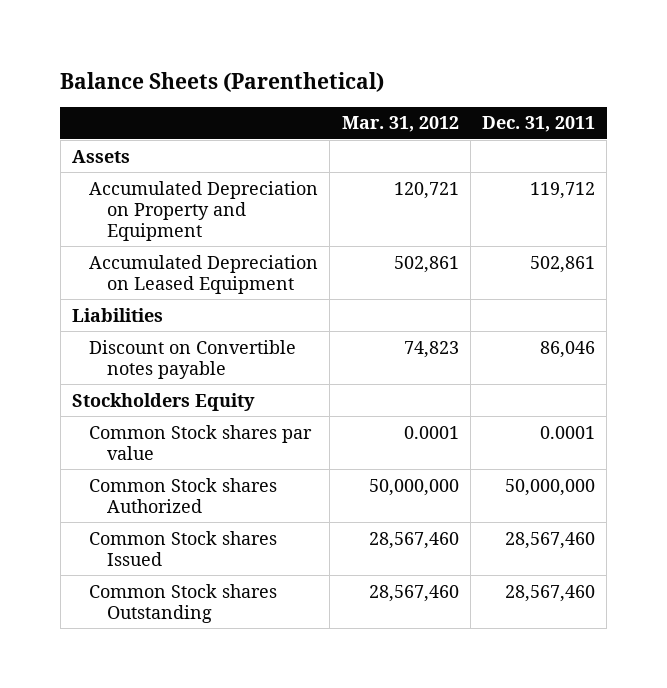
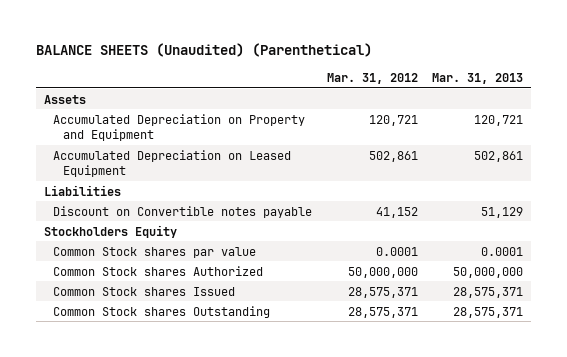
- Balance Sheets (Parenthetical)
+ BALANCE SHEETS (Unaudited) (Parenthetical)
- | Mar. 31, 2012 | Dec. 31, 2011
+ | Mar. 31, 2012 | Mar. 31, 2013
- Discount on Convertible notes payable | 74,823 | 86,046
+ Discount on Convertible notes payable | 41,152 | 51,129
- Common Stock shares Issued | 28,567,460 | 28,567,460
- Common Stock shares Outstanding | 28,567,460 | 28,567,460
+ Common Stock shares Issued | 28,575,371 | 28,575,371
+ Common Stock shares Outstanding | 28,575,371 | 28,575,371

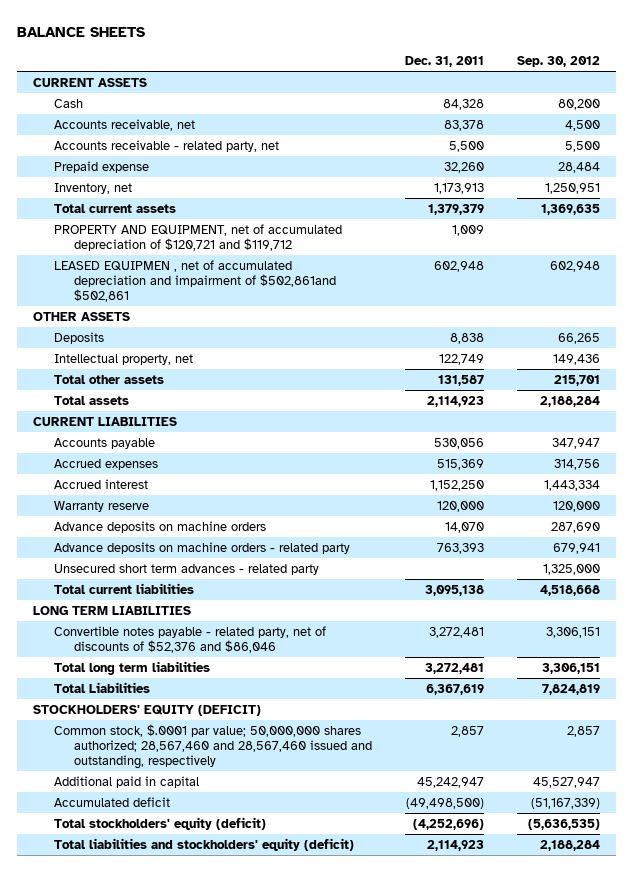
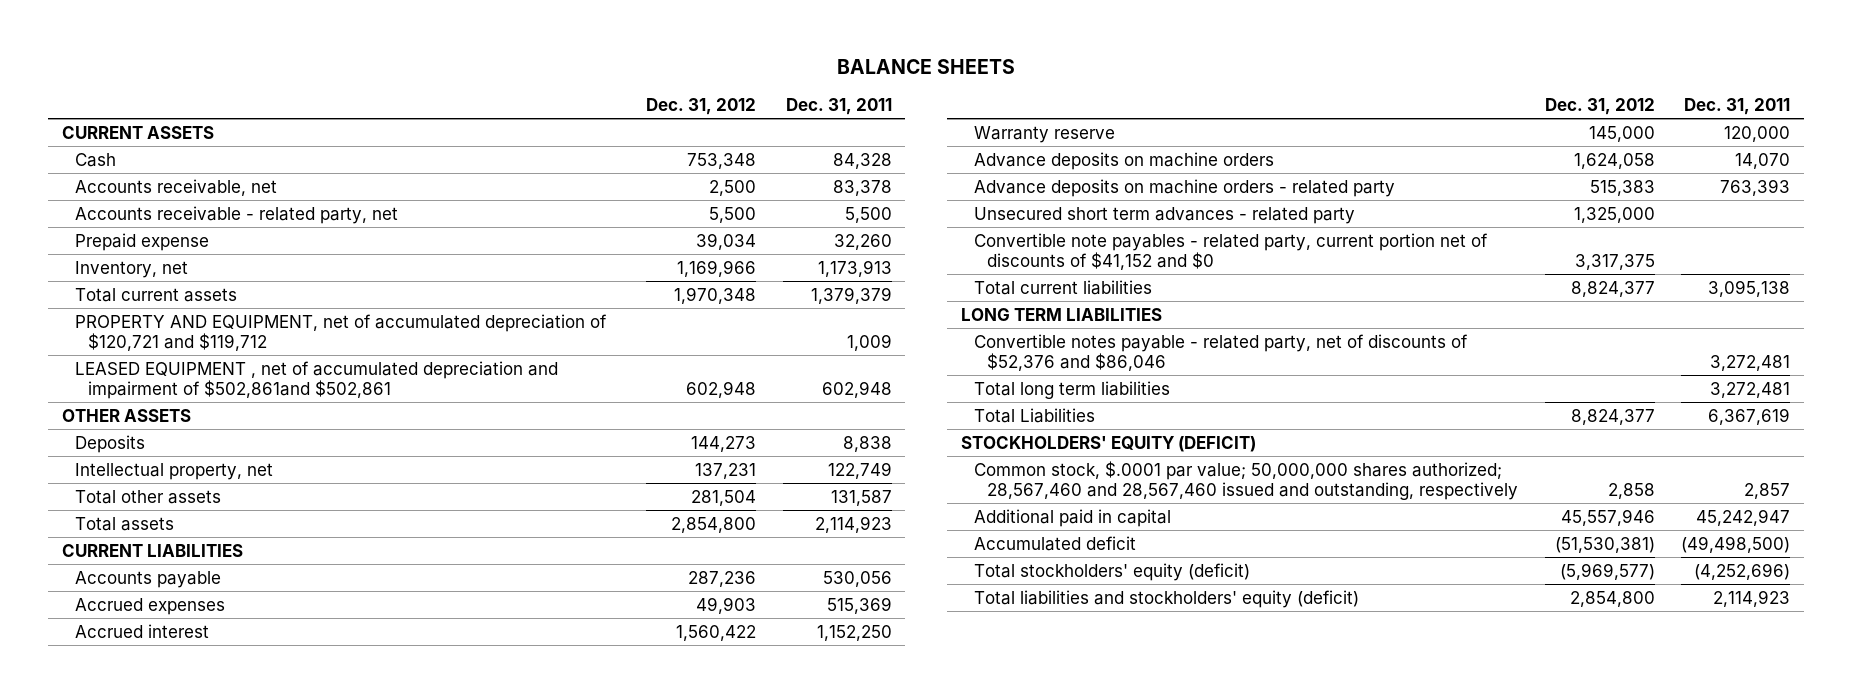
- | Dec. 31, 2011 | Sep. 30, 2012
+ | Dec. 31, 2012 | Dec. 31, 2011
- LEASED EQUIPMEN , net of accumulated depreciation and impairment of $502,861and $502,861 | 602,948 | 602,948
+ LEASED EQUIPMENT , net of accumulated depreciation and impairment of $502,861and $502,861 | 602,948 | 602,948
+ Convertible note payables - related party, current portion net of discounts of $41,152 and $0 | 3,317,375 |

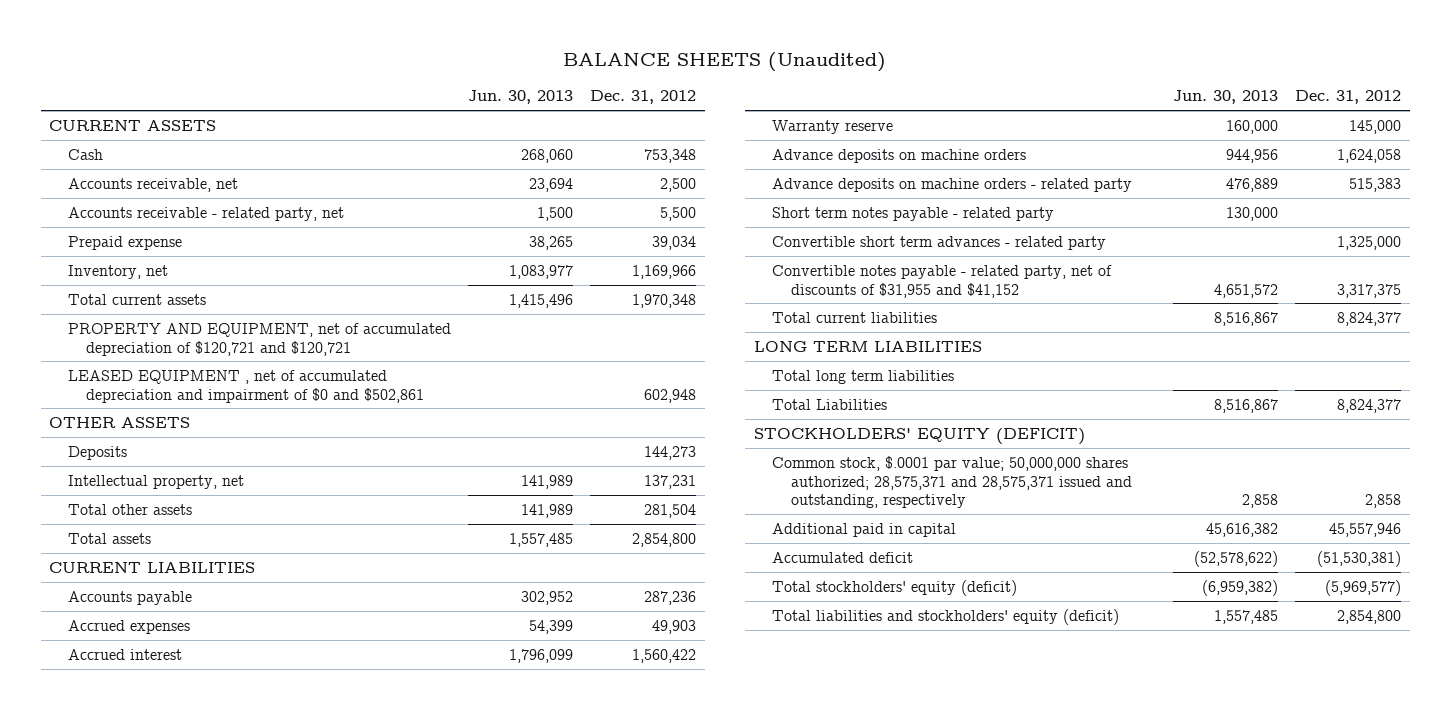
- BALANCE SHEETS
+ BALANCE SHEETS (Unaudited)
- | Dec. 31, 2012 | Dec. 31, 2011
+ | Jun. 30, 2013 | Dec. 31, 2012
- PROPERTY AND EQUIPMENT, net of accumulated depreciation of $120,721 and $119,712 | | 1,009
- LEASED EQUIPMENT , net of accumulated depreciation and impairment of $502,861and $502,861 | 602,948 | 602,948
+ PROPERTY AND EQUIPMENT, net of accumulated depreciation of $120,721 and $120,721
+ LEASED EQUIPMENT , net of accumulated depreciation and impairment of $0 and $502,861 | | 602,948
- Unsecured short term advances - related party | 1,325,000 |
- Convertible note payables - related party, current portion net of discounts of $41,152 and $0 | 3,317,375 |
+ Short term notes payable - related party | 130,000 |
+ Convertible short term advances - related party | | 1,325,000
+ Convertible notes payable - related party, net of discounts of $31,955 and $41,152 | 4,651,572 | 3,317,375
- Convertible notes payable - related party, net of discounts of $52,376 and $86,046 | | 3,272,481
- Common stock, $.0001 par value; 50,000,000 shares authorized; 28,567,460 and 28,567,460 issued and outstanding, respectively | 2,858 | 2,857
+ Common stock, $.0001 par value; 50,000,000 shares authorized; 28,575,371 and 28,575,371 issued and outstanding, respectively | 2,858 | 2,858

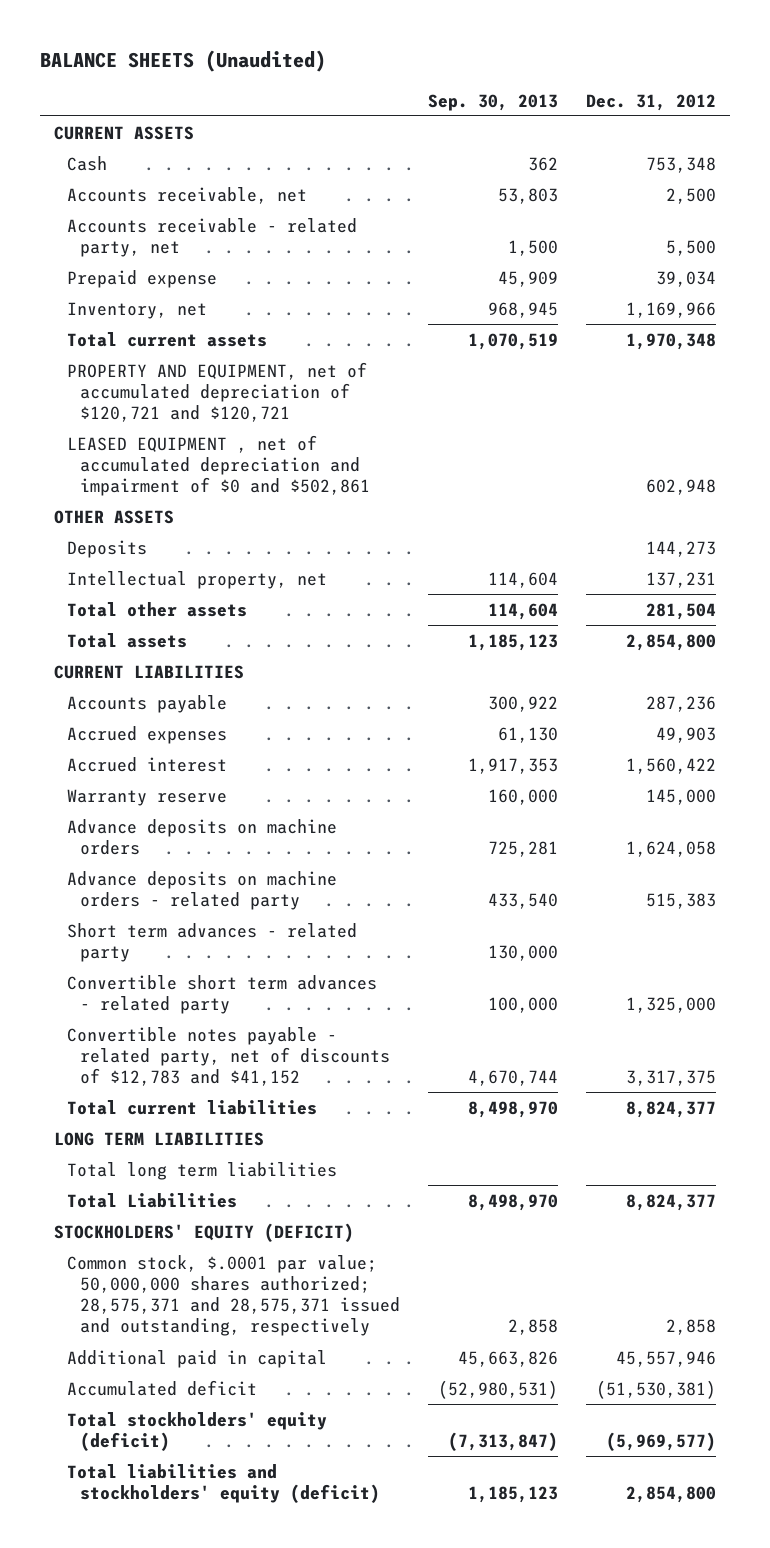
- | Jun. 30, 2013 | Dec. 31, 2012
+ | Sep. 30, 2013 | Dec. 31, 2012
- Short term notes payable - related party | 130,000 |
+ Short term advances - related party | 130,000 |
- Convertible notes payable - related party, net of discounts of $31,955 and $41,152 | 4,651,572 | 3,317,375
+ Convertible notes payable - related party, net of discounts of $12,783 and $41,152 | 4,670,744 | 3,317,375

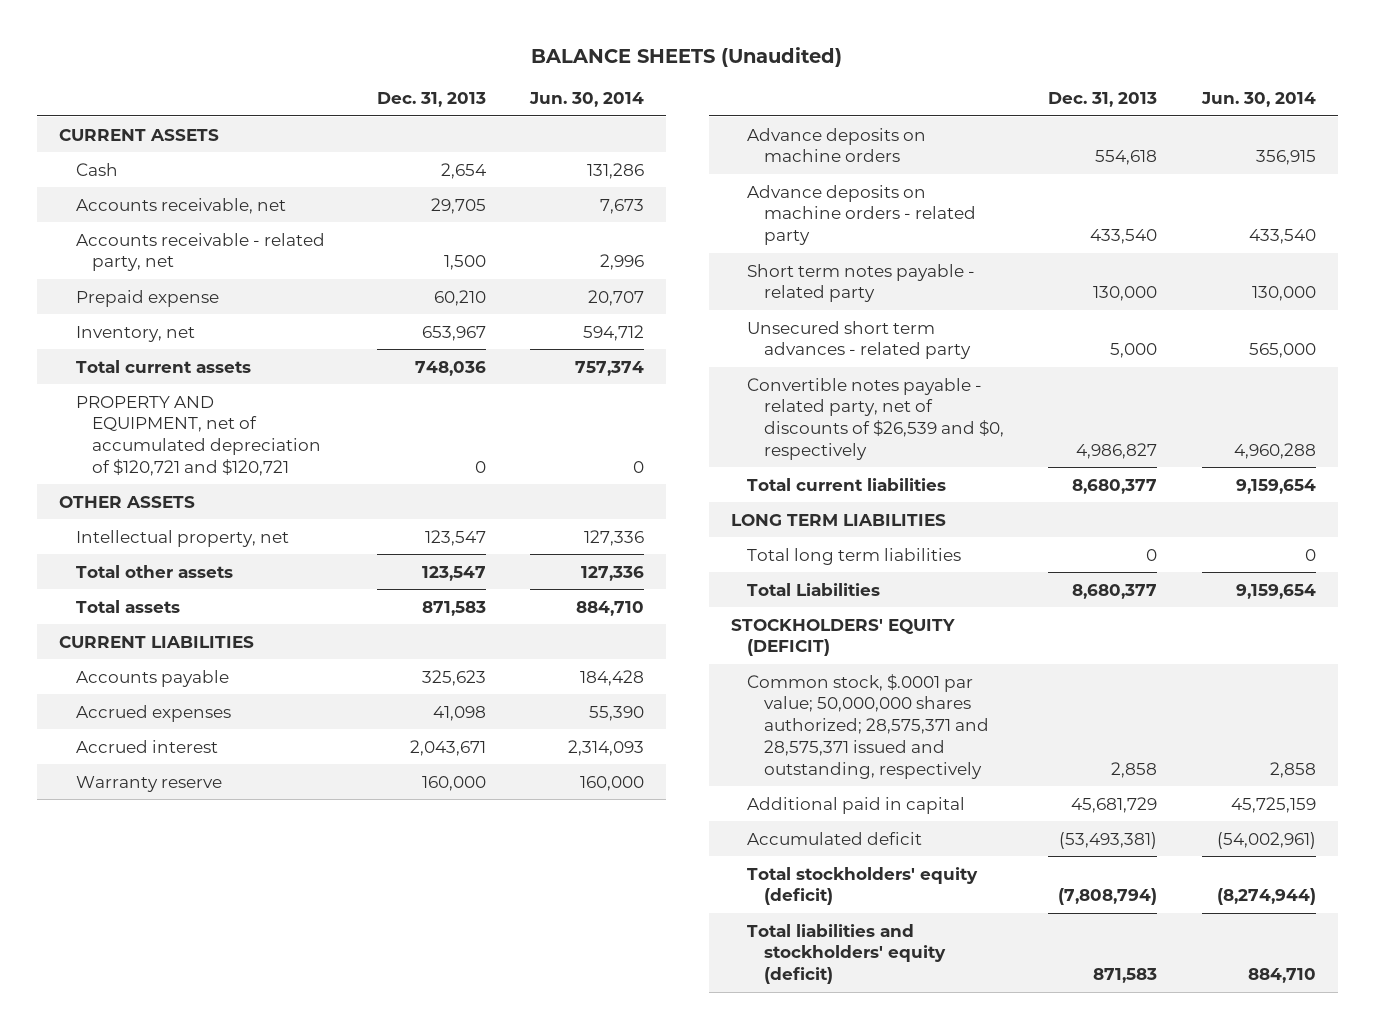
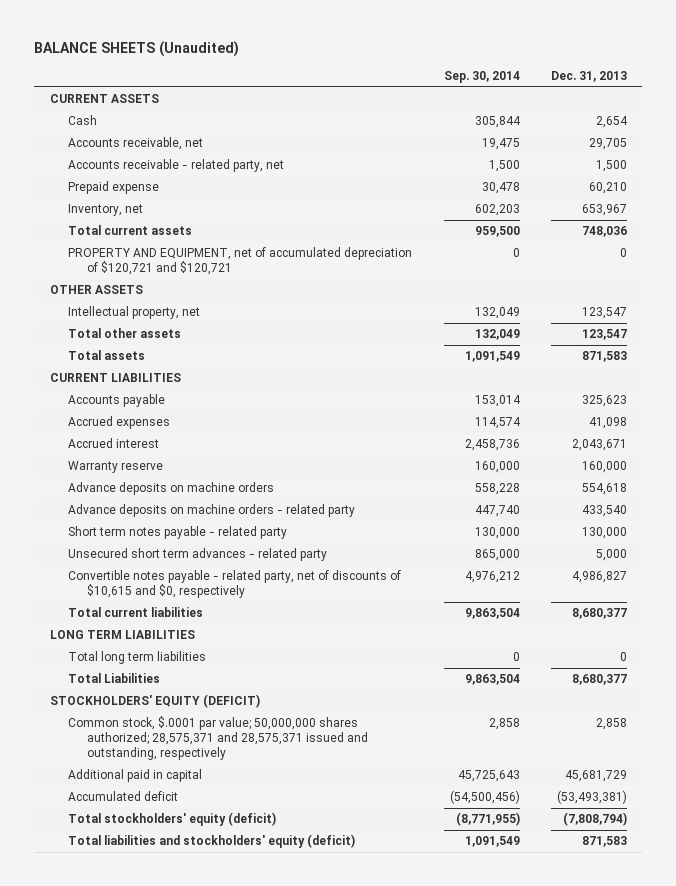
- | Dec. 31, 2013 | Jun. 30, 2014
+ | Sep. 30, 2014 | Dec. 31, 2013
- Convertible notes payable - related party, net of discounts of $26,539 and $0, respectively | 4,986,827 | 4,960,288
+ Convertible notes payable - related party, net of discounts of $10,615 and $0, respectively | 4,976,212 | 4,986,827

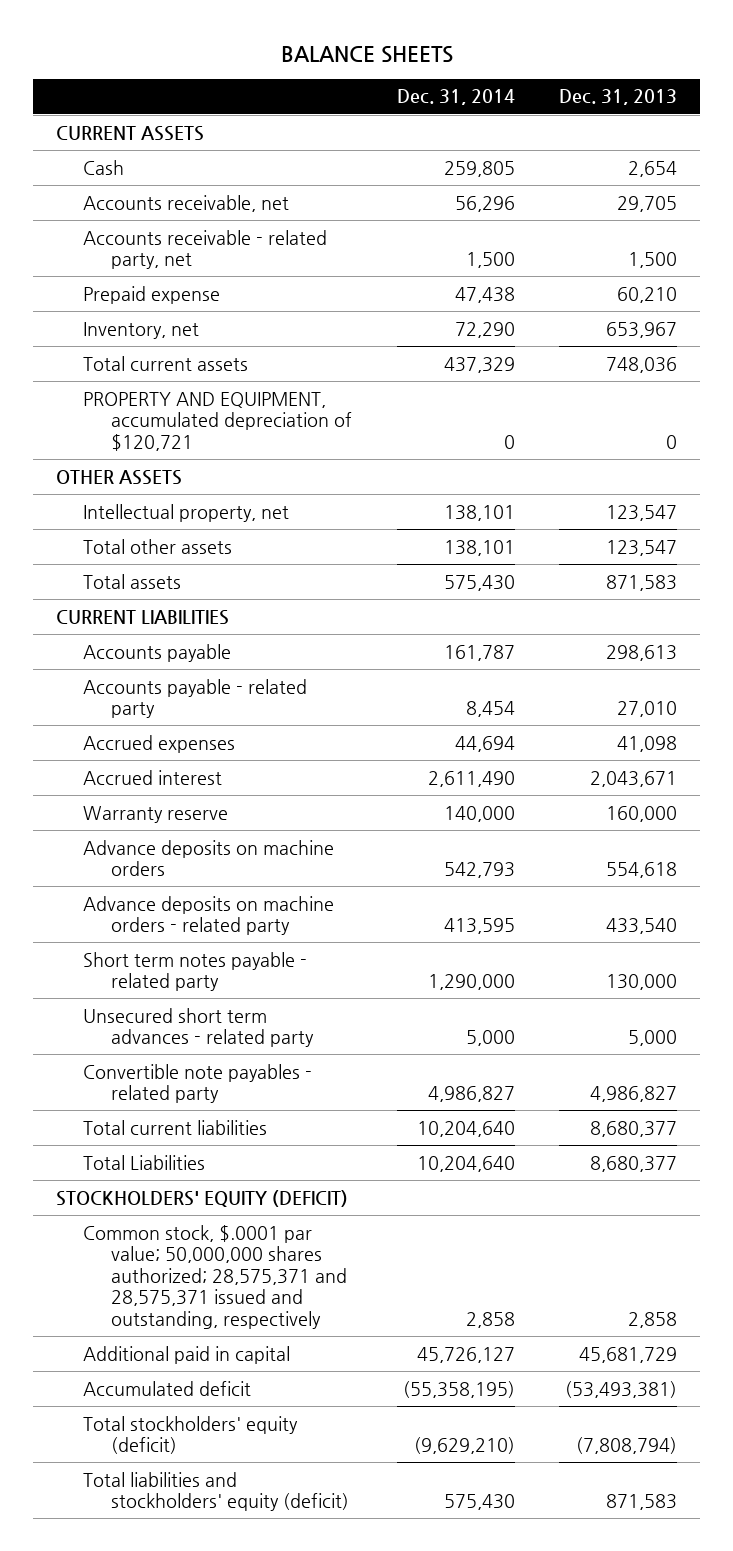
- BALANCE SHEETS (Unaudited)
+ BALANCE SHEETS
- | Sep. 30, 2014 | Dec. 31, 2013
+ | Dec. 31, 2014 | Dec. 31, 2013
- PROPERTY AND EQUIPMENT, net of accumulated depreciation of $120,721 and $120,721 | 0 | 0
+ PROPERTY AND EQUIPMENT, accumulated depreciation of $120,721 | 0 | 0
- Accounts payable | 153,014 | 325,623
+ Accounts payable | 161,787 | 298,613
+ Accounts payable - related party | 8,454 | 27,010
- Convertible notes payable - related party, net of discounts of $10,615 and $0, respectively | 4,976,212 | 4,986,827
+ Convertible note payables - related party | 4,986,827 | 4,986,827
- LONG TERM LIABILITIES
- Total long term liabilities | 0 | 0

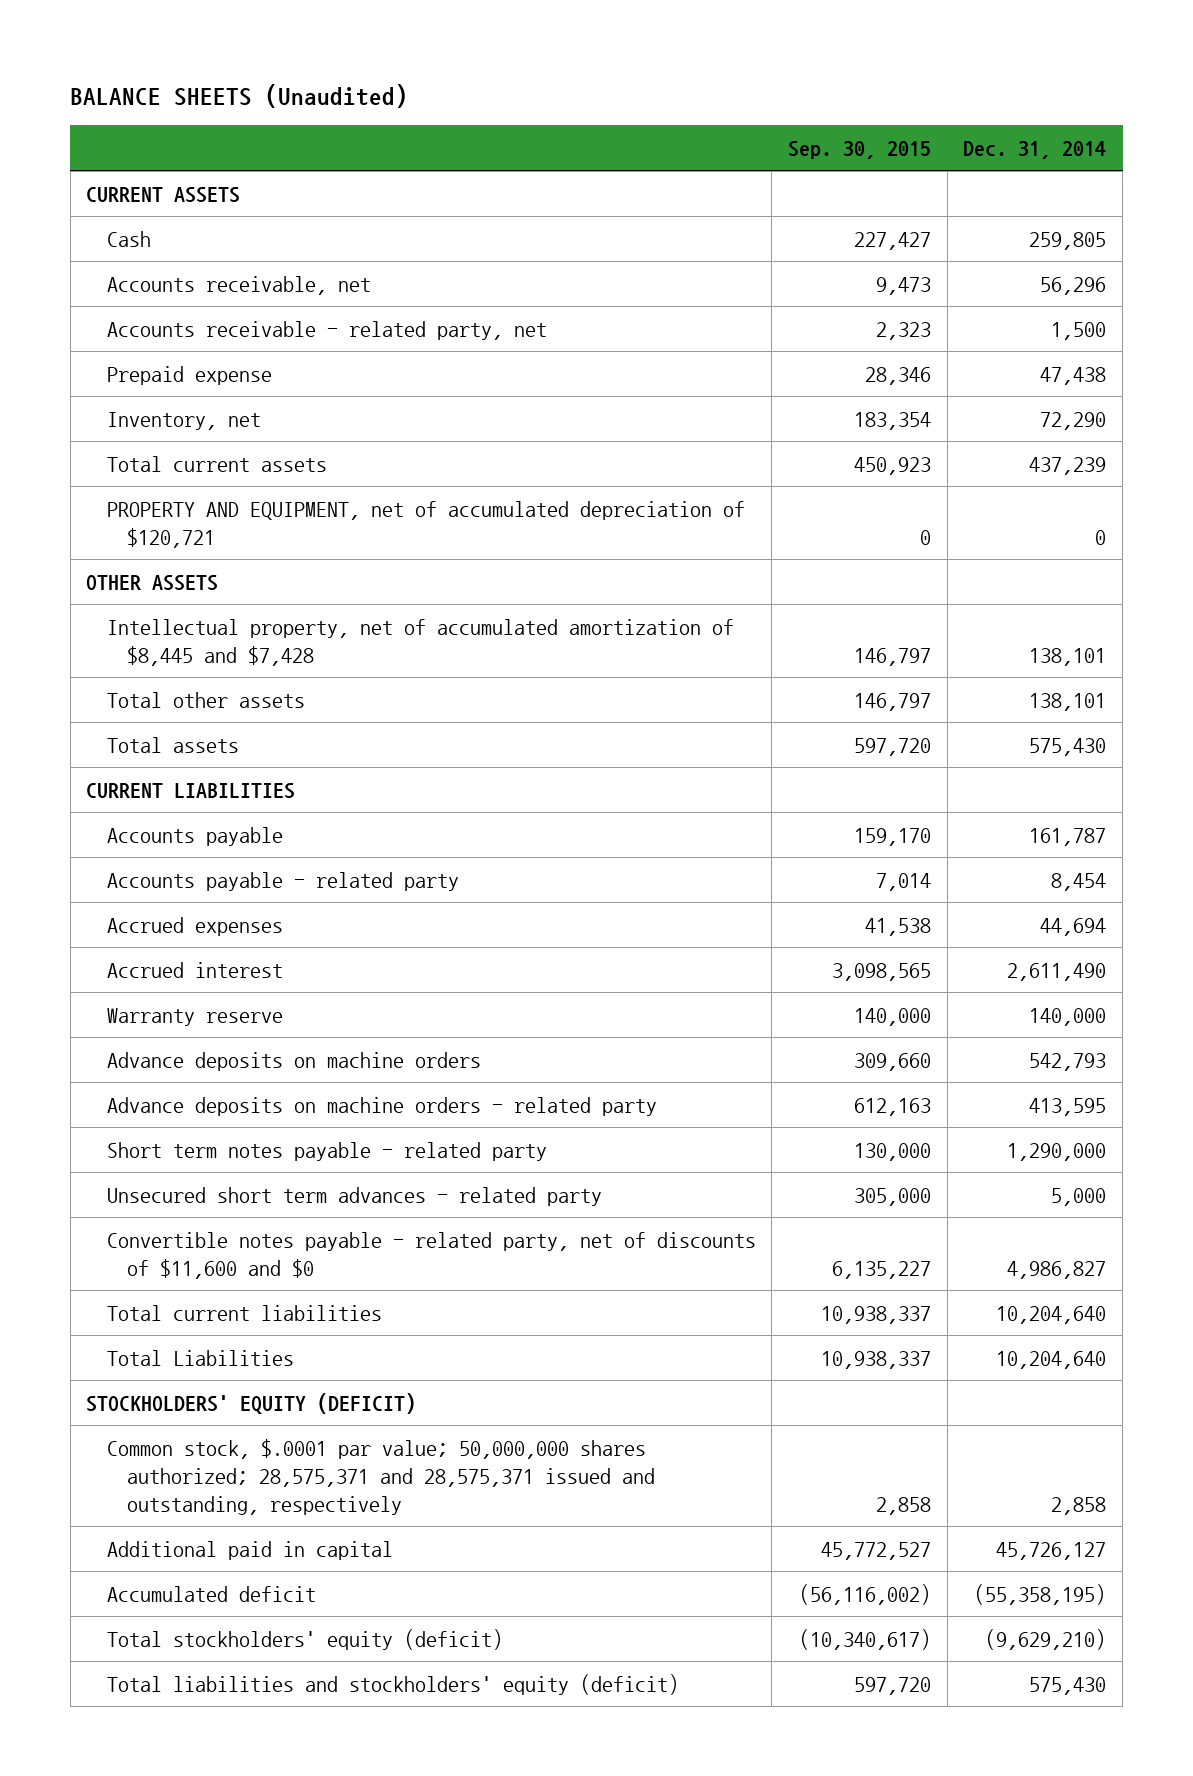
- BALANCE SHEETS
+ BALANCE SHEETS (Unaudited)
- | Dec. 31, 2014 | Dec. 31, 2013
+ | Sep. 30, 2015 | Dec. 31, 2014
- Total current assets | 437,329 | 748,036
- PROPERTY AND EQUIPMENT, accumulated depreciation of $120,721 | 0 | 0
+ Total current assets | 450,923 | 437,239
+ PROPERTY AND EQUIPMENT, net of accumulated depreciation of $120,721 | 0 | 0
- Intellectual property, net | 138,101 | 123,547
+ Intellectual property, net of accumulated amortization of $8,445 and $7,428 | 146,797 | 138,101
- Convertible note payables - related party | 4,986,827 | 4,986,827
+ Convertible notes payable - related party, net of discounts of $11,600 and $0 | 6,135,227 | 4,986,827

